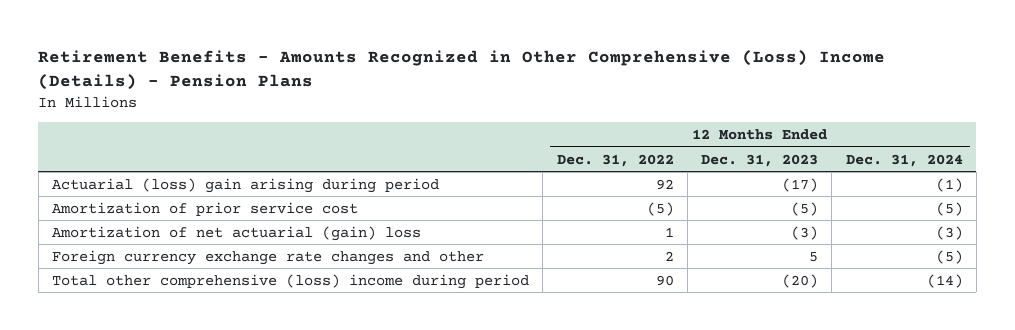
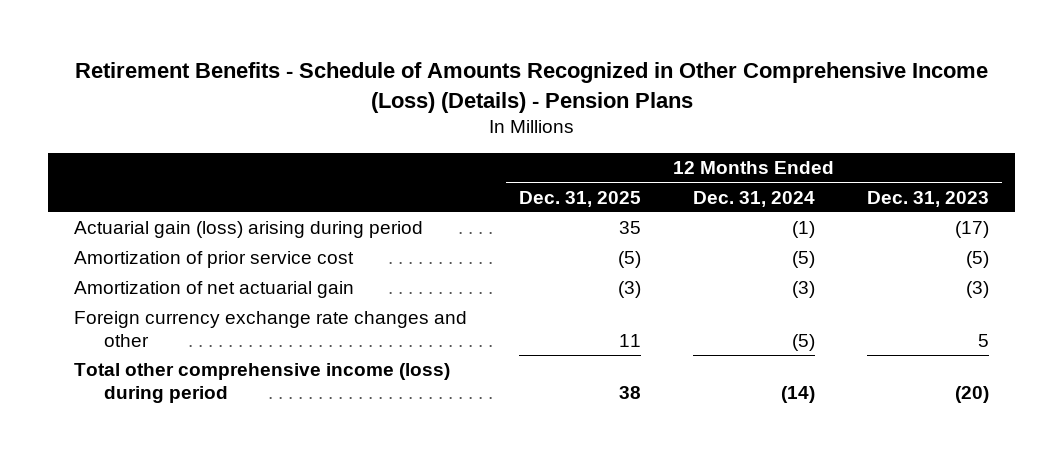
- Retirement Benefits - Amounts Recognized in Other Comprehensive (Loss) Income (Details) - Pension Plans
+ Retirement Benefits - Schedule of Amounts Recognized in Other Comprehensive Income (Loss) (Details) - Pension Plans
- | 12 Months Ended Dec. 31, 2022 | 12 Months Ended Dec. 31, 2023 | 12 Months Ended Dec. 31, 2024
+ | 12 Months Ended Dec. 31, 2025 | 12 Months Ended Dec. 31, 2024 | 12 Months Ended Dec. 31, 2023
- Actuarial (loss) gain arising during period | 92 | (17) | (1)
+ Actuarial gain (loss) arising during period | 35 | (1) | (17)
- Amortization of net actuarial (gain) loss | 1 | (3) | (3)
+ Amortization of net actuarial gain | (3) | (3) | (3)
- Total other comprehensive (loss) income during period | 90 | (20) | (14)
+ Total other comprehensive income (loss) during period | 38 | (14) | (20)

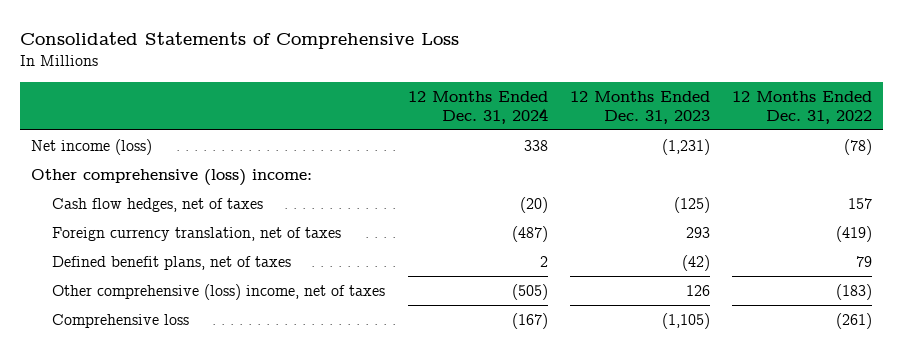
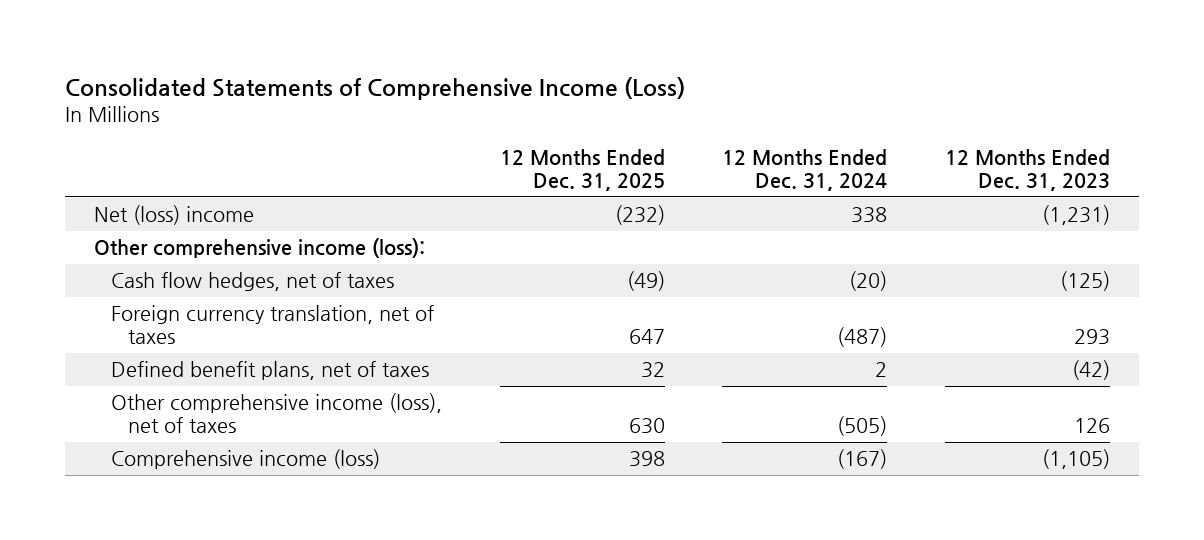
- Consolidated Statements of Comprehensive Loss
+ Consolidated Statements of Comprehensive Income (Loss)
- | 12 Months Ended Dec. 31, 2024 | 12 Months Ended Dec. 31, 2023 | 12 Months Ended Dec. 31, 2022
+ | 12 Months Ended Dec. 31, 2025 | 12 Months Ended Dec. 31, 2024 | 12 Months Ended Dec. 31, 2023
- Net income (loss) | 338 | (1,231) | (78)
- Other comprehensive (loss) income:
+ Net (loss) income | (232) | 338 | (1,231)
+ Other comprehensive income (loss):
- Other comprehensive (loss) income, net of taxes | (505) | 126 | (183)
- Comprehensive loss | (167) | (1,105) | (261)
+ Other comprehensive income (loss), net of taxes | 630 | (505) | 126
+ Comprehensive income (loss) | 398 | (167) | (1,105)

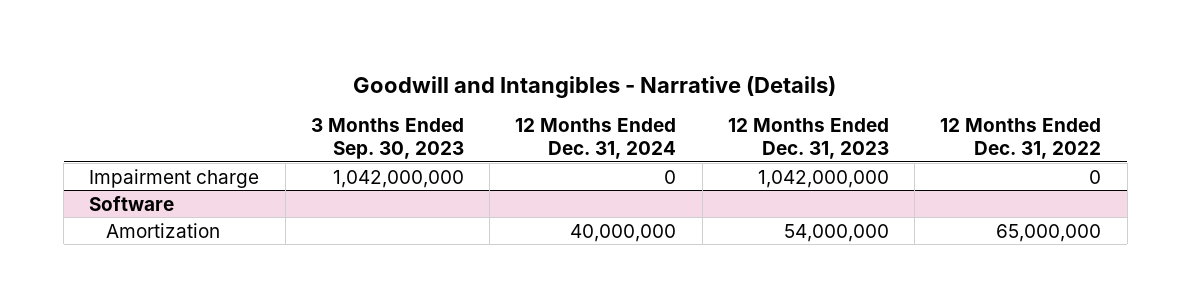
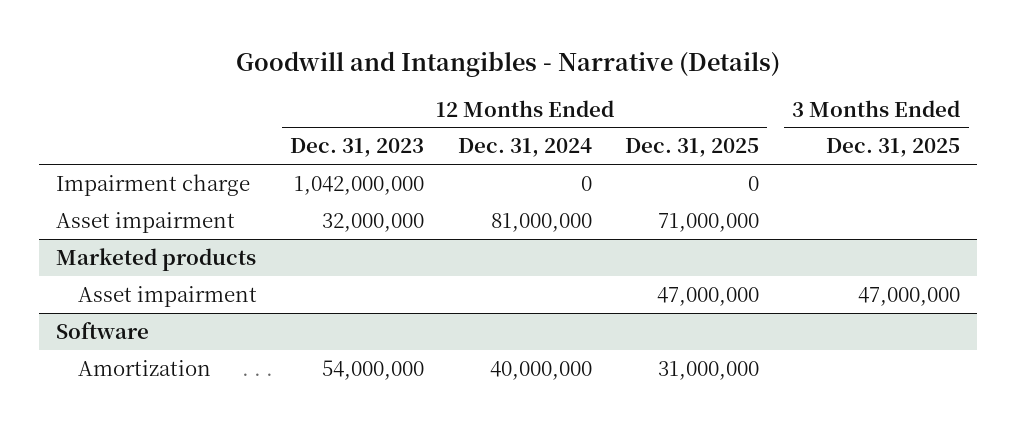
- | 3 Months Ended Sep. 30, 2023 | 12 Months Ended Dec. 31, 2024 | 12 Months Ended Dec. 31, 2023 | 12 Months Ended Dec. 31, 2022
+ | 12 Months Ended Dec. 31, 2023 | 12 Months Ended Dec. 31, 2024 | 12 Months Ended Dec. 31, 2025 | 3 Months Ended Dec. 31, 2025
+ Asset impairment | 32,000,000 | 81,000,000 | 71,000,000 |
+ Marketed products
+ Asset impairment | | | 47,000,000 | 47,000,000

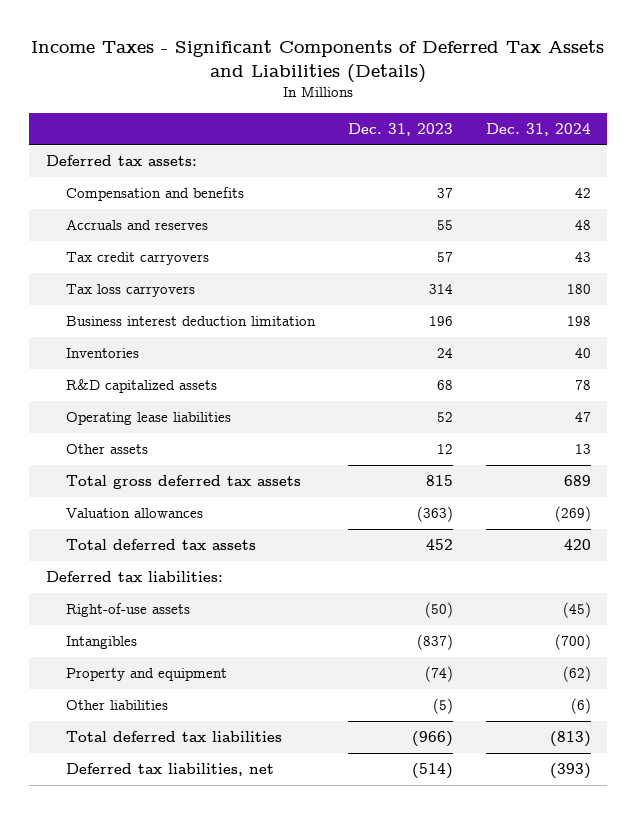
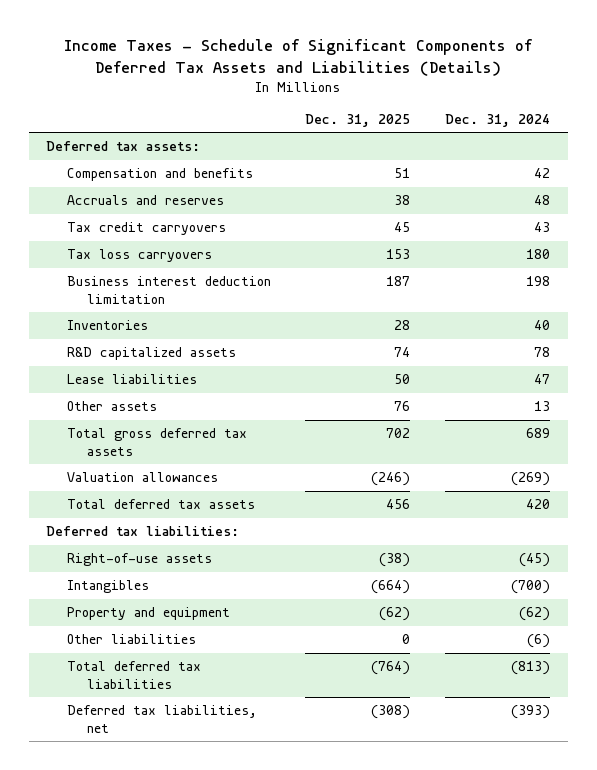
- Income Taxes - Significant Components of Deferred Tax Assets and Liabilities (Details)
+ Income Taxes - Schedule of Significant Components of Deferred Tax Assets and Liabilities (Details)
- | Dec. 31, 2023 | Dec. 31, 2024
+ | Dec. 31, 2025 | Dec. 31, 2024
- Operating lease liabilities | 52 | 47
+ Lease liabilities | 50 | 47

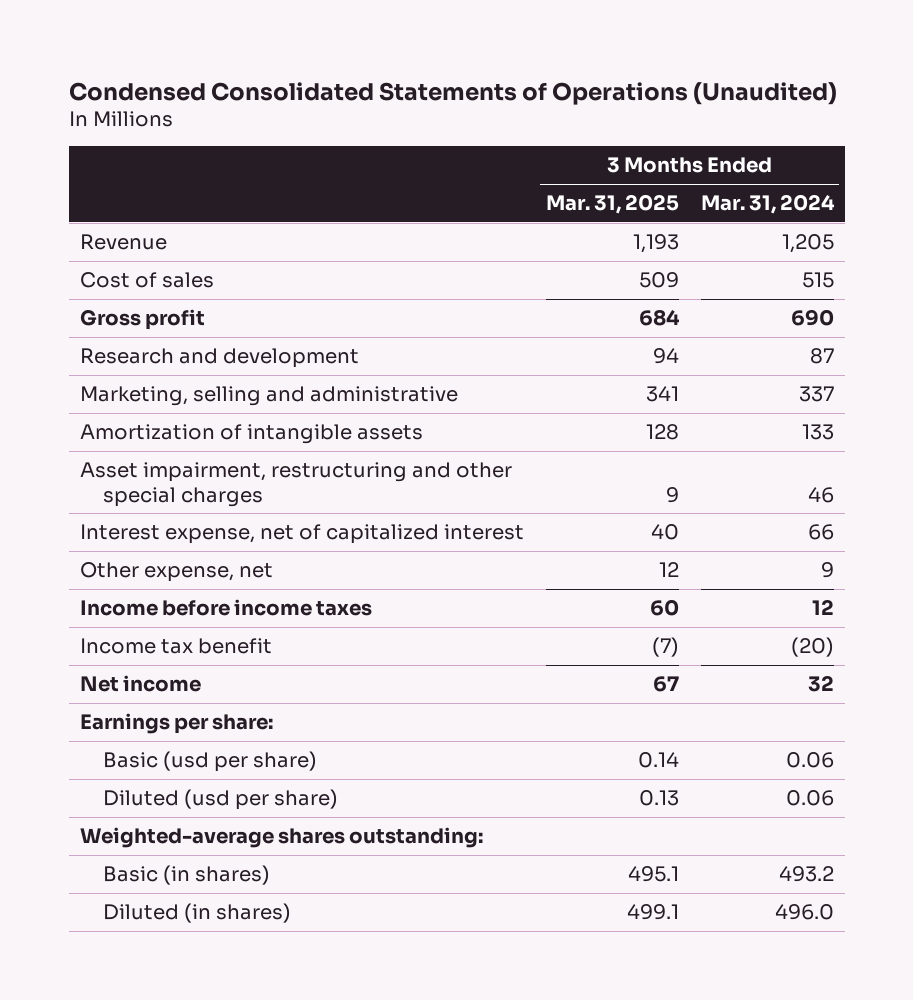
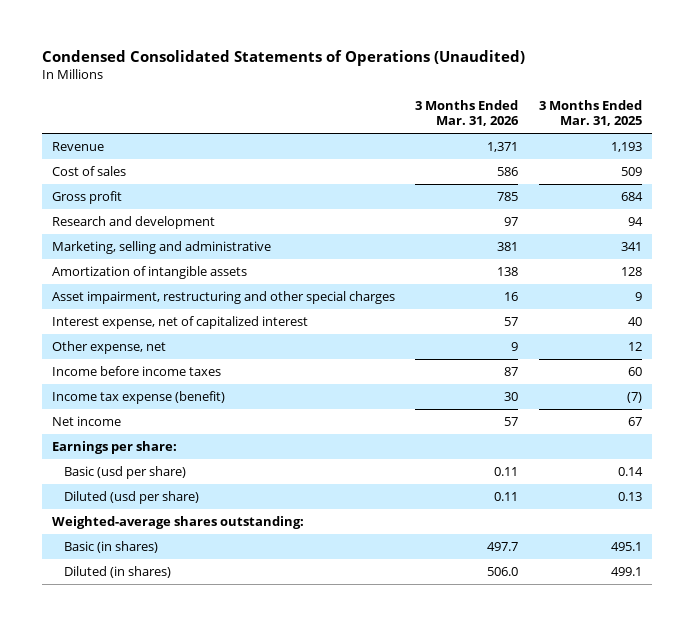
- | 3 Months Ended Mar. 31, 2025 | 3 Months Ended Mar. 31, 2024
+ | 3 Months Ended Mar. 31, 2026 | 3 Months Ended Mar. 31, 2025
- Income tax benefit | (7) | (20)
+ Income tax expense (benefit) | 30 | (7)

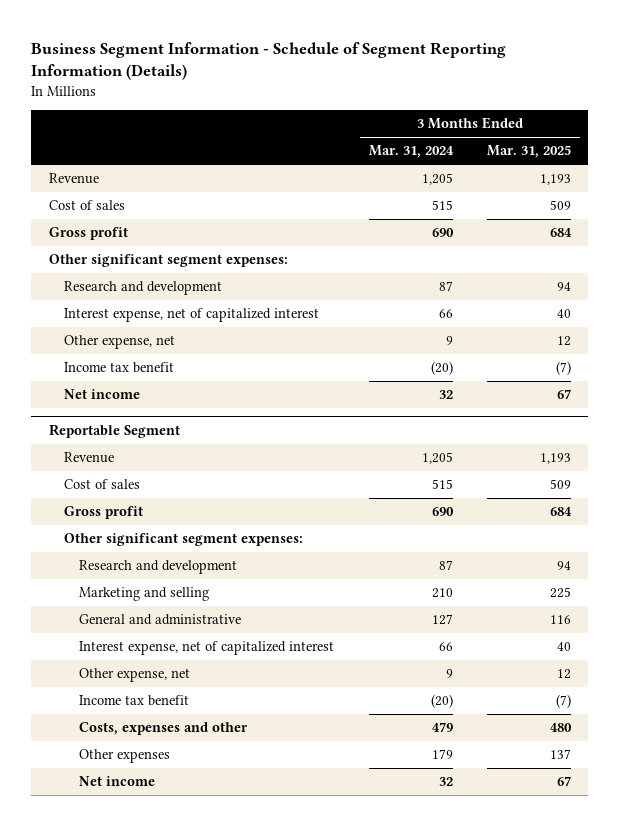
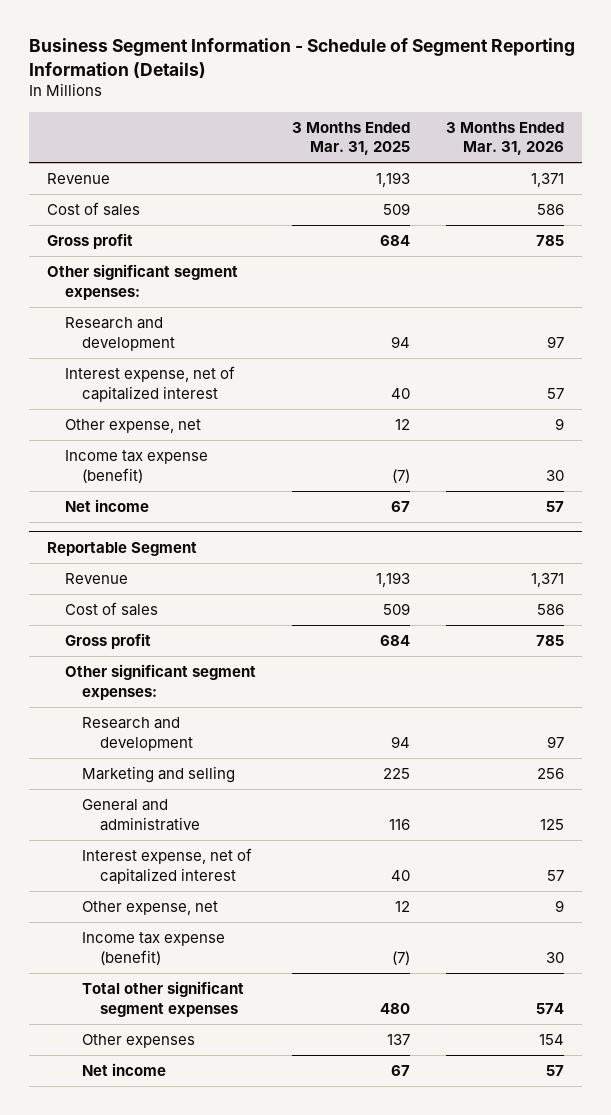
- | 3 Months Ended Mar. 31, 2024 | 3 Months Ended Mar. 31, 2025
+ | 3 Months Ended Mar. 31, 2025 | 3 Months Ended Mar. 31, 2026
- Income tax benefit | (20) | (7)
+ Income tax expense (benefit) | (7) | 30
@ Reportable Segment
- Income tax benefit | (20) | (7)
- Costs, expenses and other | 479 | 480
+ Income tax expense (benefit) | (7) | 30
+ Total other significant segment expenses | 480 | 574

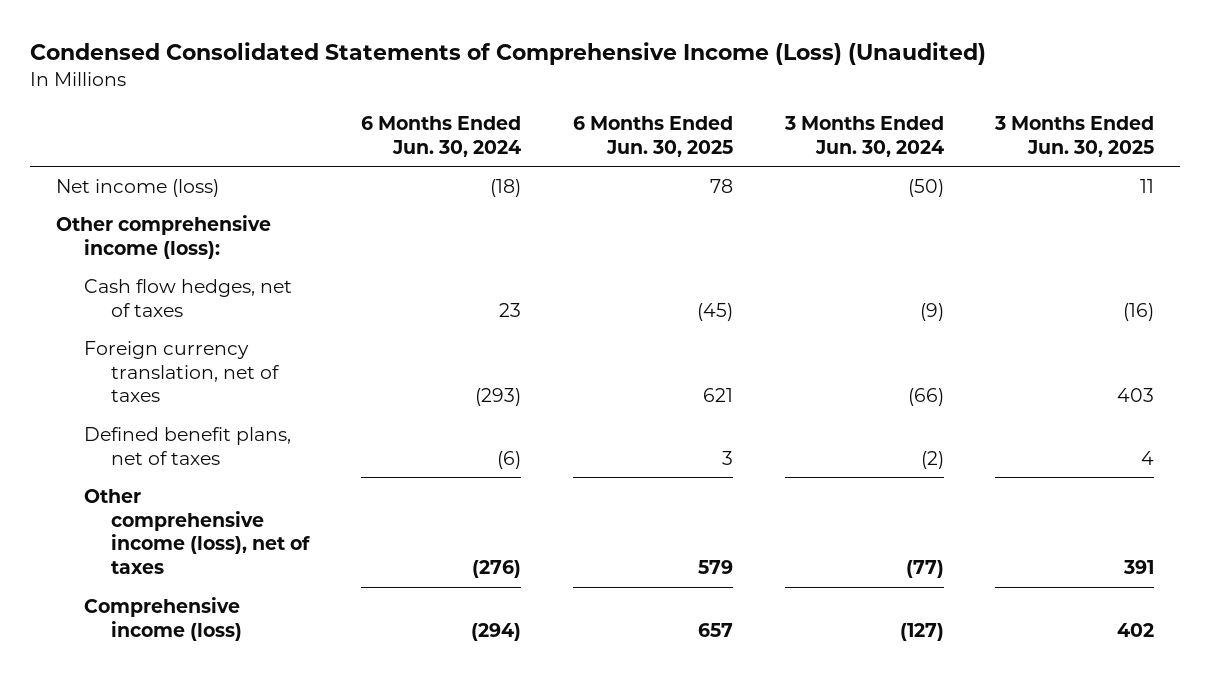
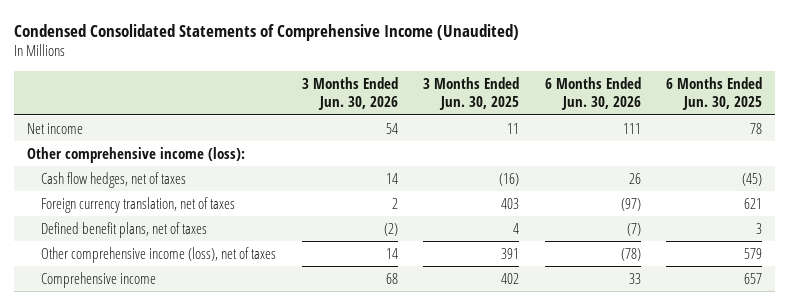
- Condensed Consolidated Statements of Comprehensive Income (Loss) (Unaudited)
+ Condensed Consolidated Statements of Comprehensive Income (Unaudited)
- | 6 Months Ended Jun. 30, 2024 | 6 Months Ended Jun. 30, 2025 | 3 Months Ended Jun. 30, 2024 | 3 Months Ended Jun. 30, 2025
+ | 3 Months Ended Jun. 30, 2026 | 3 Months Ended Jun. 30, 2025 | 6 Months Ended Jun. 30, 2026 | 6 Months Ended Jun. 30, 2025
- Net income (loss) | (18) | 78 | (50) | 11
+ Net income | 54 | 11 | 111 | 78
- Comprehensive income (loss) | (294) | 657 | (127) | 402
+ Comprehensive income | 68 | 402 | 33 | 657

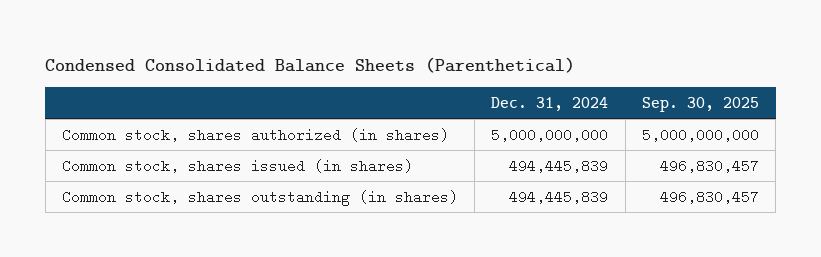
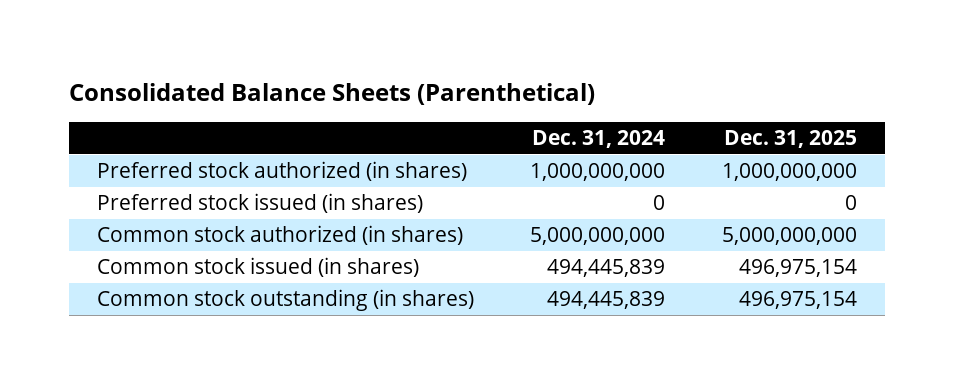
- Condensed Consolidated Balance Sheets (Parenthetical)
+ Consolidated Balance Sheets (Parenthetical)
- | Dec. 31, 2024 | Sep. 30, 2025
+ | Dec. 31, 2024 | Dec. 31, 2025
- Common stock, shares authorized (in shares) | 5,000,000,000 | 5,000,000,000
- Common stock, shares issued (in shares) | 494,445,839 | 496,830,457
- Common stock, shares outstanding (in shares) | 494,445,839 | 496,830,457
+ Preferred stock authorized (in shares) | 1,000,000,000 | 1,000,000,000
+ Preferred stock issued (in shares) | 0 | 0
+ Common stock authorized (in shares) | 5,000,000,000 | 5,000,000,000
+ Common stock issued (in shares) | 494,445,839 | 496,975,154
+ Common stock outstanding (in shares) | 494,445,839 | 496,975,154

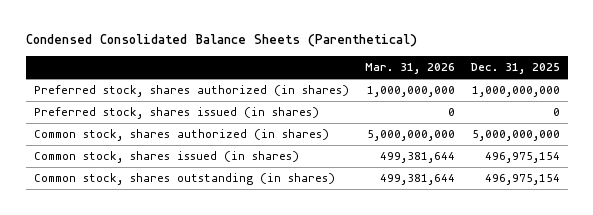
- Consolidated Balance Sheets (Parenthetical)
+ Condensed Consolidated Balance Sheets (Parenthetical)
- | Dec. 31, 2024 | Dec. 31, 2025
+ | Mar. 31, 2026 | Dec. 31, 2025
- Preferred stock authorized (in shares) | 1,000,000,000 | 1,000,000,000
- Preferred stock issued (in shares) | 0 | 0
- Common stock authorized (in shares) | 5,000,000,000 | 5,000,000,000
- Common stock issued (in shares) | 494,445,839 | 496,975,154
- Common stock outstanding (in shares) | 494,445,839 | 496,975,154
+ Preferred stock, shares authorized (in shares) | 1,000,000,000 | 1,000,000,000
+ Preferred stock, shares issued (in shares) | 0 | 0
+ Common stock, shares authorized (in shares) | 5,000,000,000 | 5,000,000,000
+ Common stock, shares issued (in shares) | 499,381,644 | 496,975,154
+ Common stock, shares outstanding (in shares) | 499,381,644 | 496,975,154

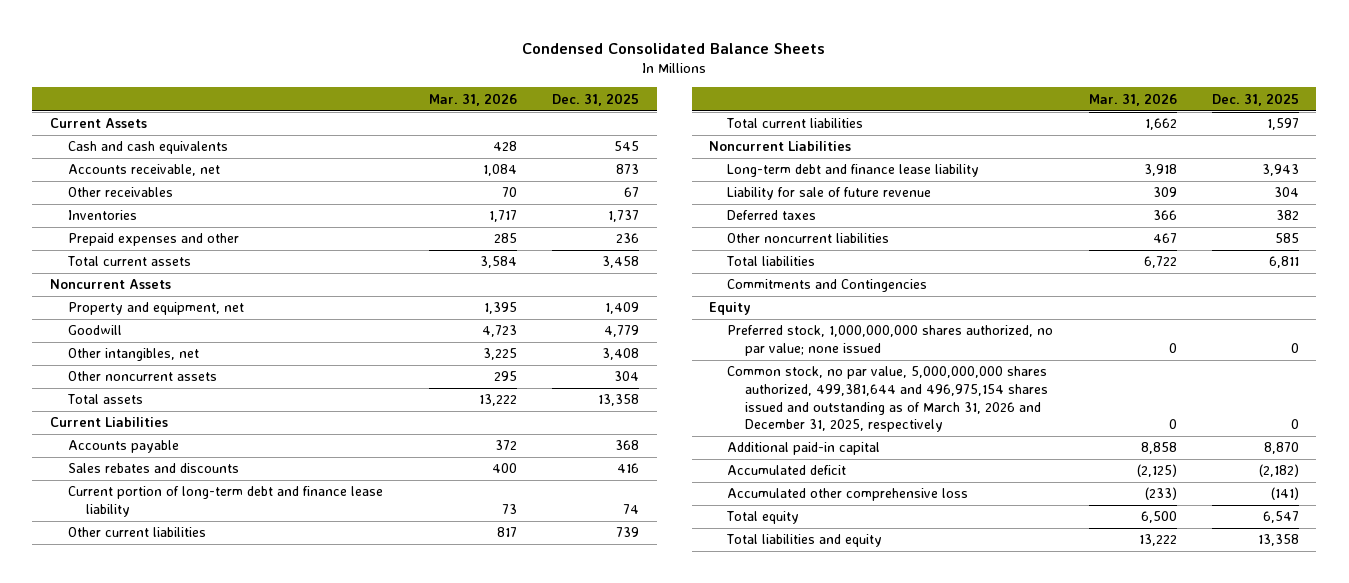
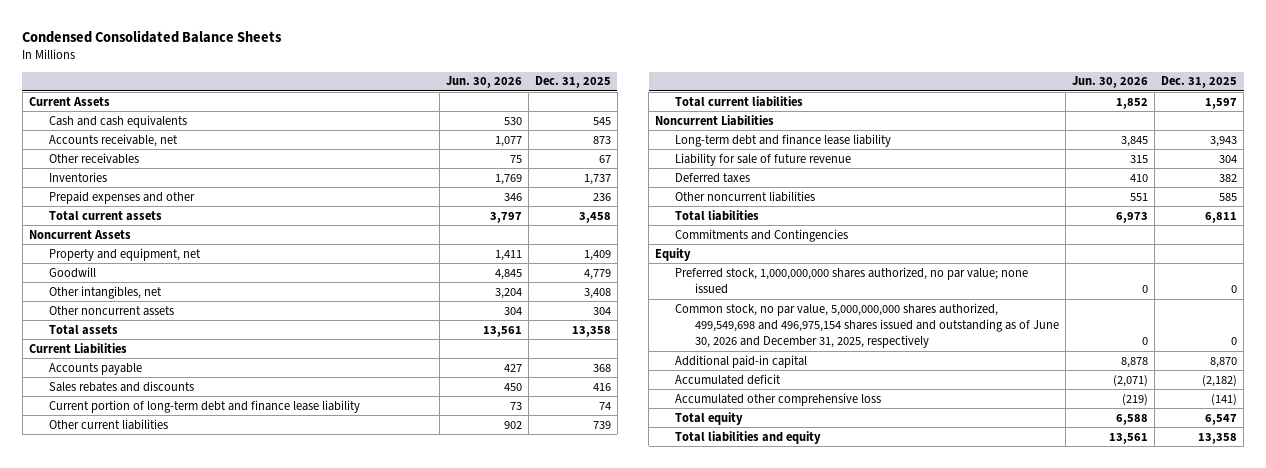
- | Mar. 31, 2026 | Dec. 31, 2025
+ | Jun. 30, 2026 | Dec. 31, 2025
- Common stock, no par value, 5,000,000,000 shares authorized, 499,381,644 and 496,975,154 shares issued and outstanding as of March 31, 2026 and December 31, 2025, respectively | 0 | 0
+ Common stock, no par value, 5,000,000,000 shares authorized, 499,549,698 and 496,975,154 shares issued and outstanding as of June 30, 2026 and December 31, 2025, respectively | 0 | 0

